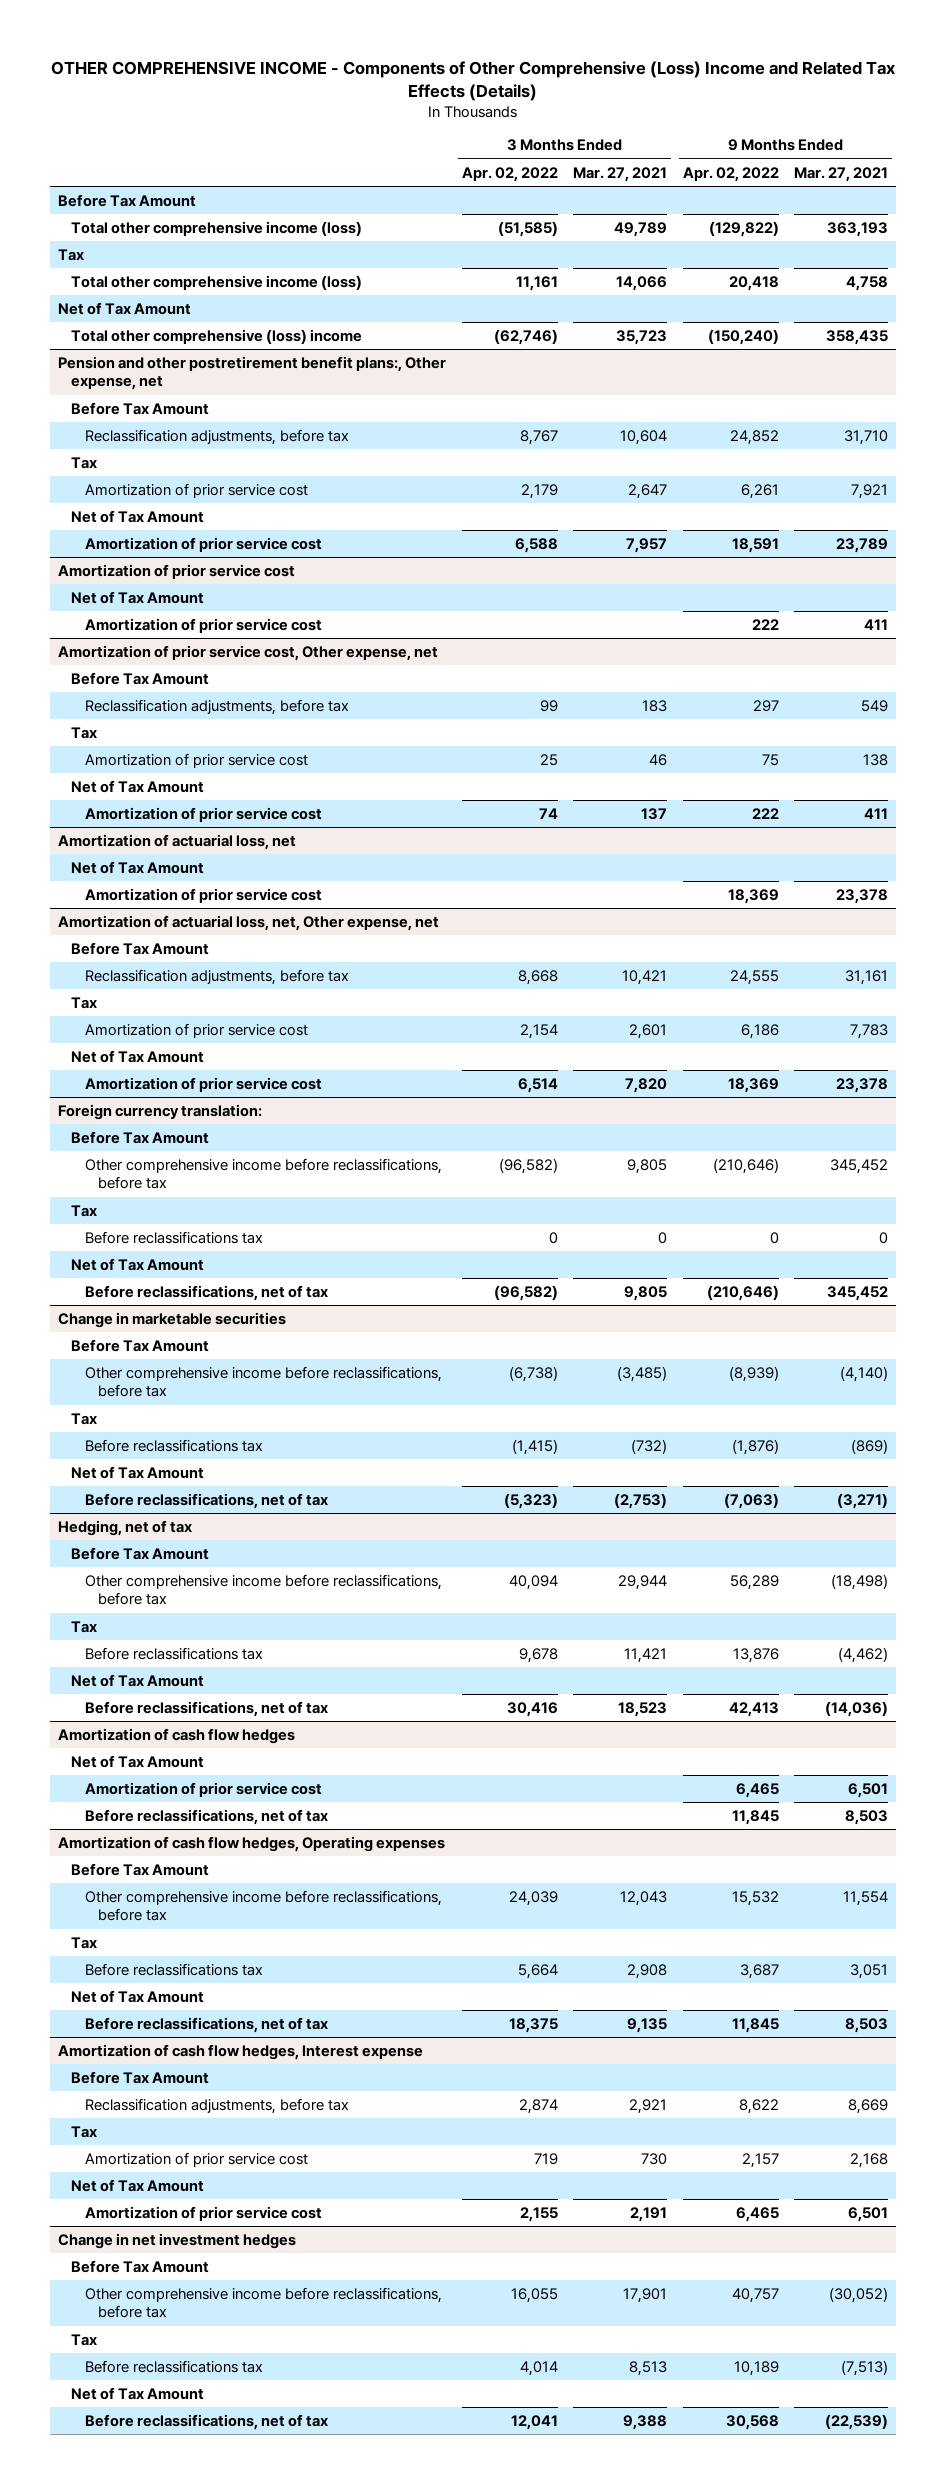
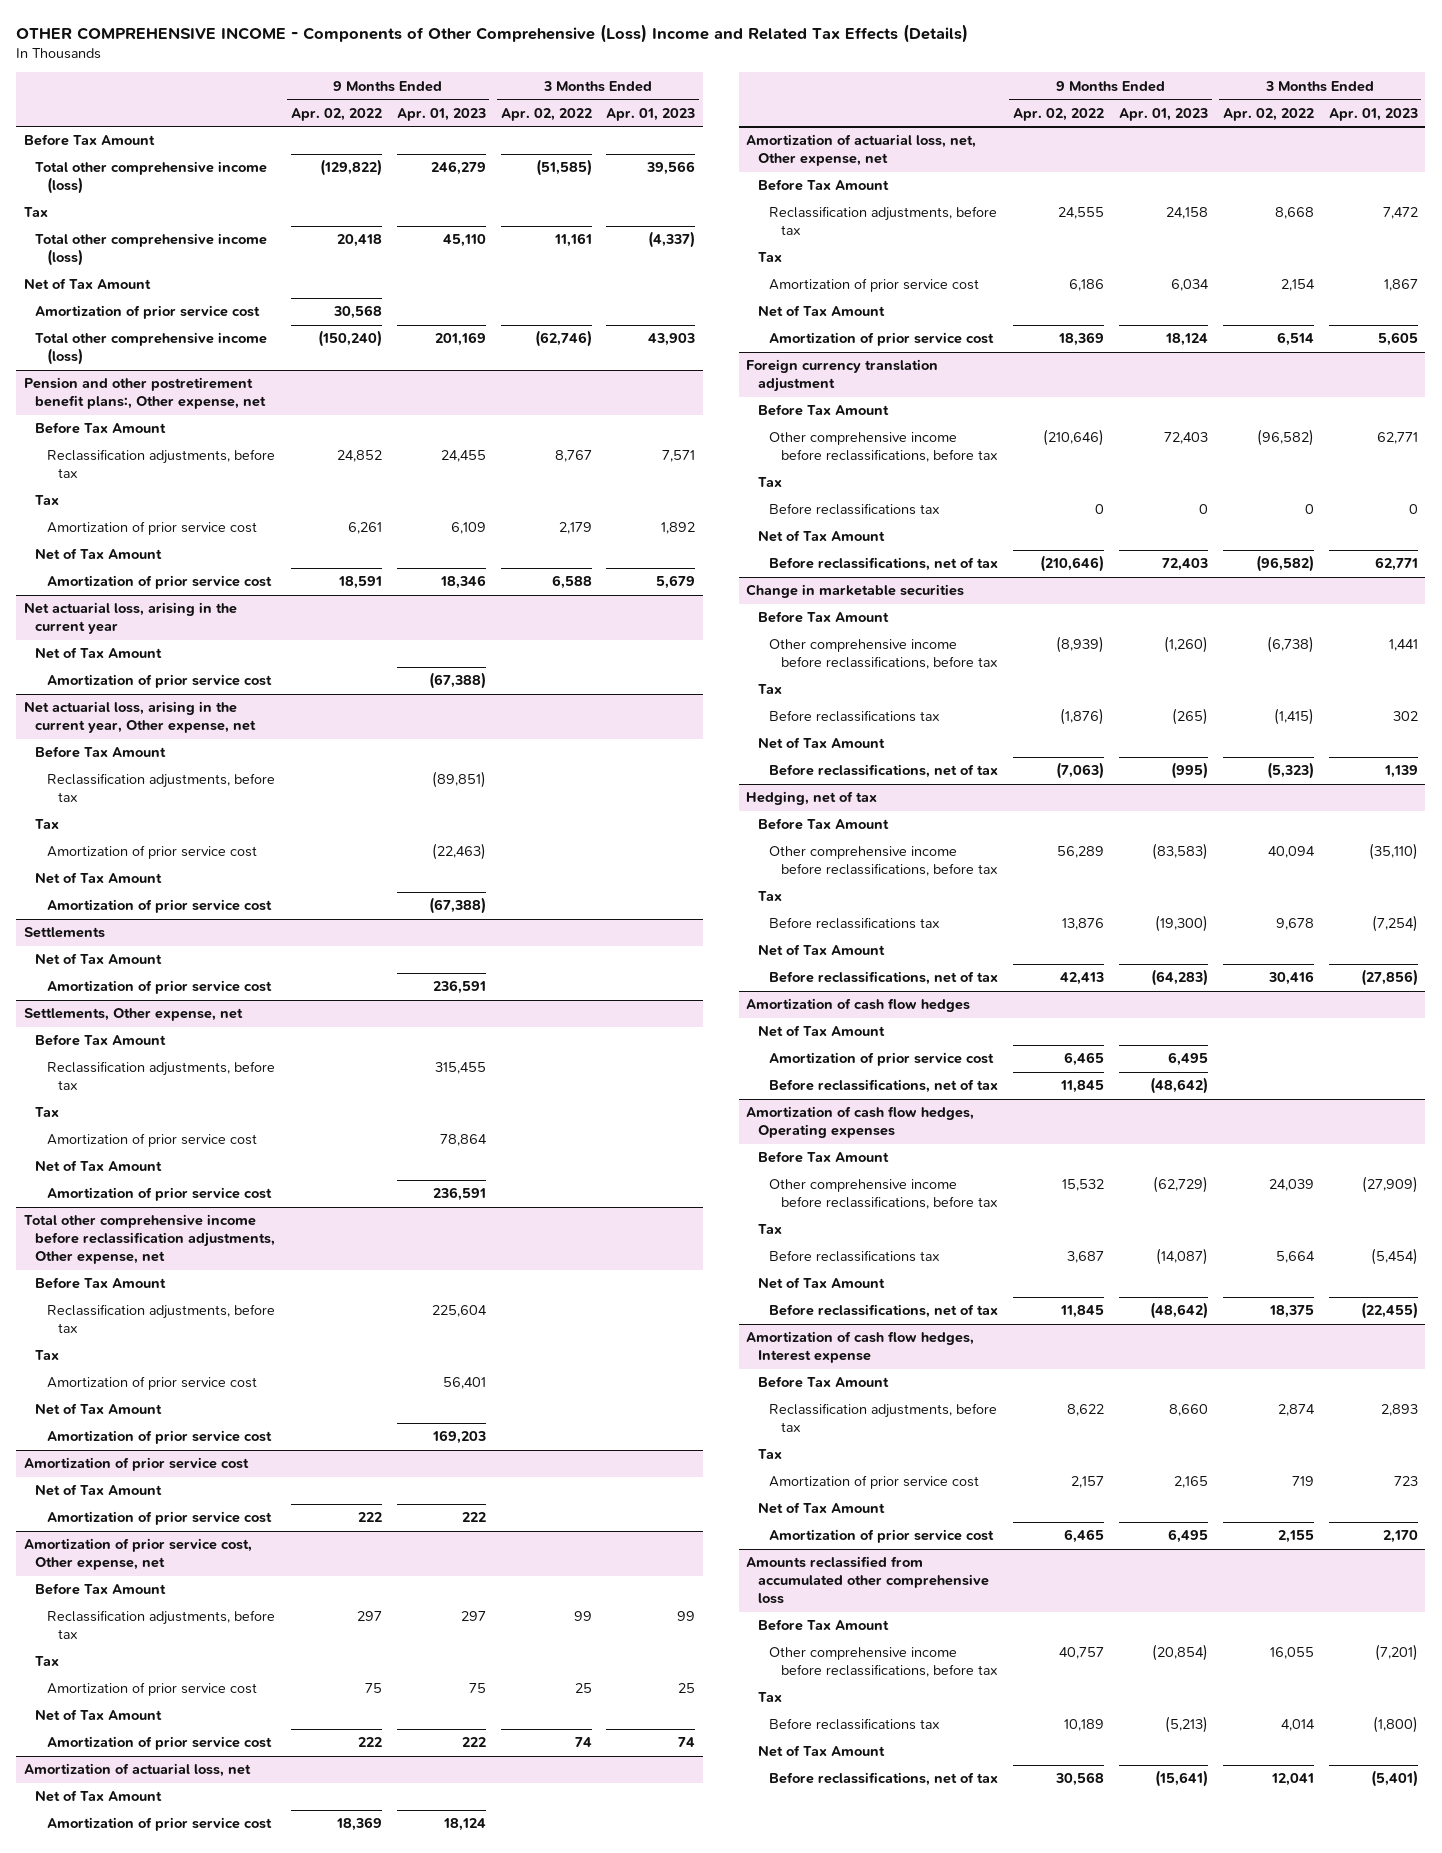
- | 3 Months Ended Apr. 02, 2022 | 3 Months Ended Mar. 27, 2021 | 9 Months Ended Apr. 02, 2022 | 9 Months Ended Mar. 27, 2021
+ | 9 Months Ended Apr. 02, 2022 | 9 Months Ended Apr. 01, 2023 | 3 Months Ended Apr. 02, 2022 | 3 Months Ended Apr. 01, 2023
- Total other comprehensive (loss) income | (62,746) | 35,723 | (150,240) | 358,435
+ Amortization of prior service cost | 30,568 | | |
+ Total other comprehensive income (loss) | (150,240) | 201,169 | (62,746) | 43,903
+ Net actuarial loss, arising in the current year
+ Net of Tax Amount
+ Amortization of prior service cost | | (67,388) | |
+ Net actuarial loss, arising in the current year, Other expense, net
+ Before Tax Amount
+ Reclassification adjustments, before tax | | (89,851) | |
+ Tax
+ Amortization of prior service cost | | (22,463) | |
+ Net of Tax Amount
+ Amortization of prior service cost | | (67,388) | |
+ Settlements
+ Net of Tax Amount
+ Amortization of prior service cost | | 236,591 | |
+ Settlements, Other expense, net
+ Before Tax Amount
+ Reclassification adjustments, before tax | | 315,455 | |
+ Tax
+ Amortization of prior service cost | | 78,864 | |
+ Net of Tax Amount
+ Amortization of prior service cost | | 236,591 | |
+ Total other comprehensive income before reclassification adjustments, Other expense, net
+ Before Tax Amount
+ Reclassification adjustments, before tax | | 225,604 | |
+ Tax
+ Amortization of prior service cost | | 56,401 | |
+ Net of Tax Amount
+ Amortization of prior service cost | | 169,203 | |
- Foreign currency translation:
+ Foreign currency translation adjustment
- Change in net investment hedges
+ Amounts reclassified from accumulated other comprehensive loss

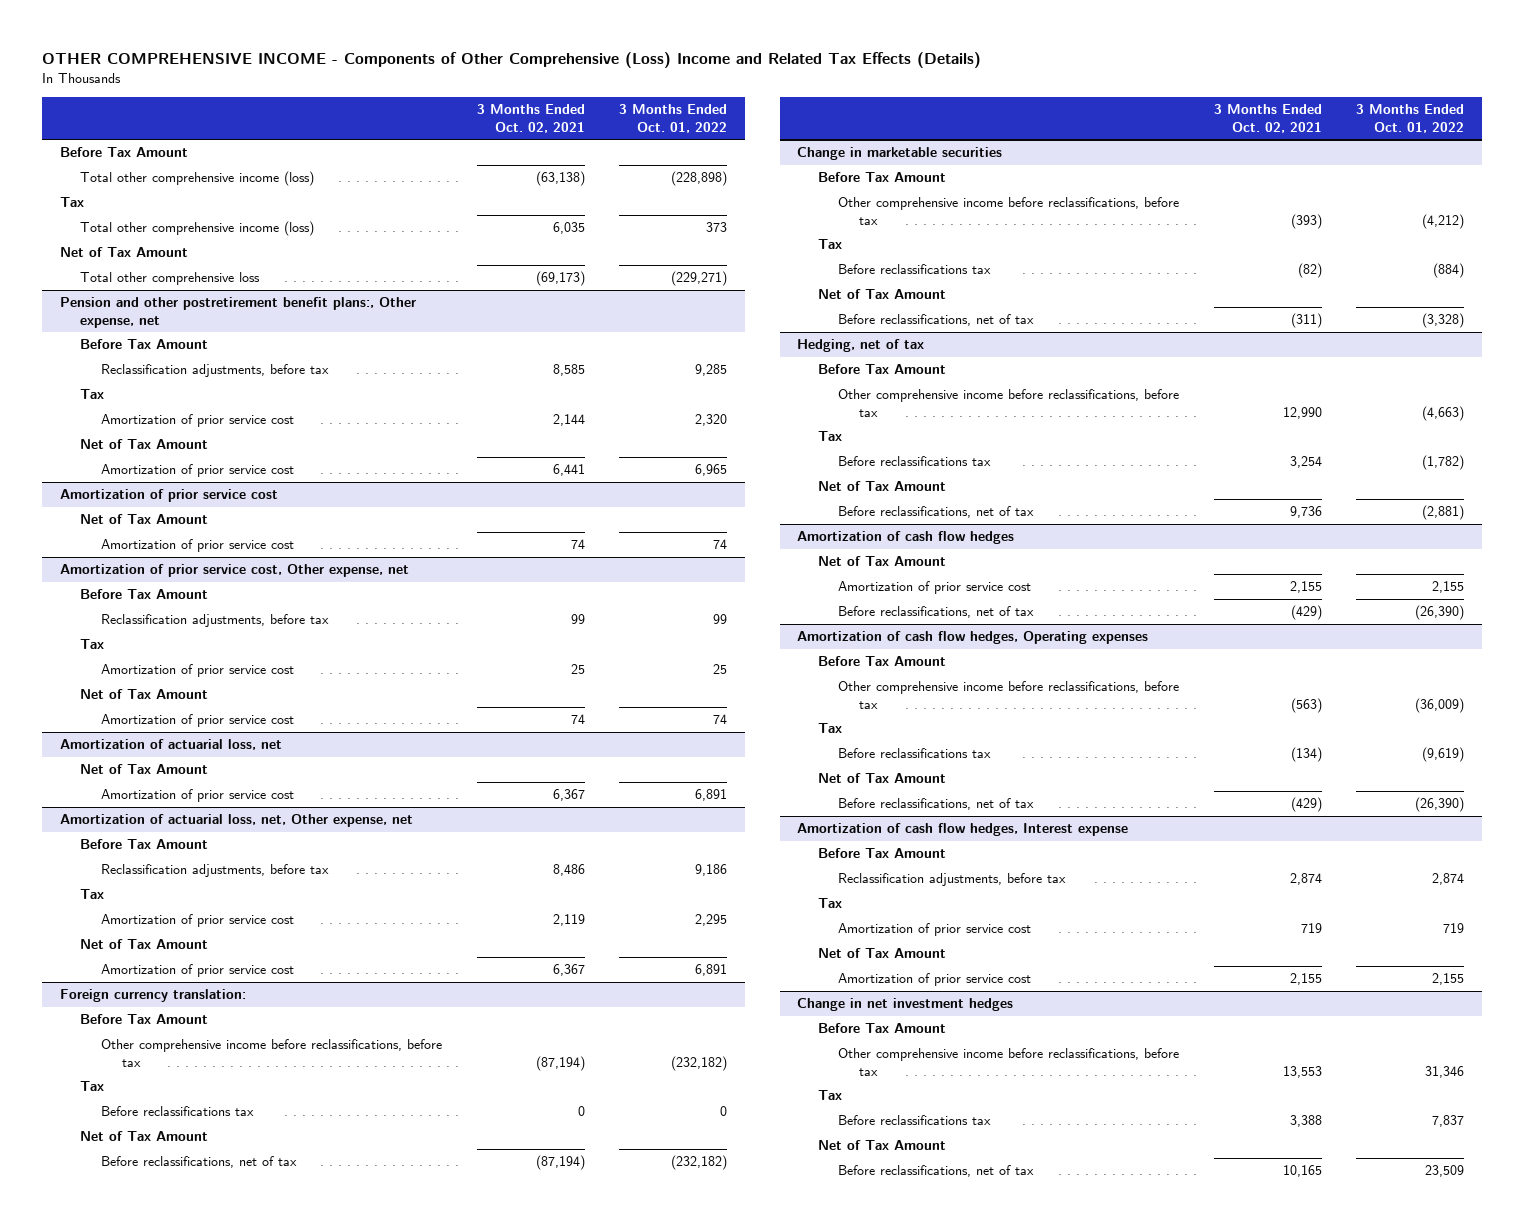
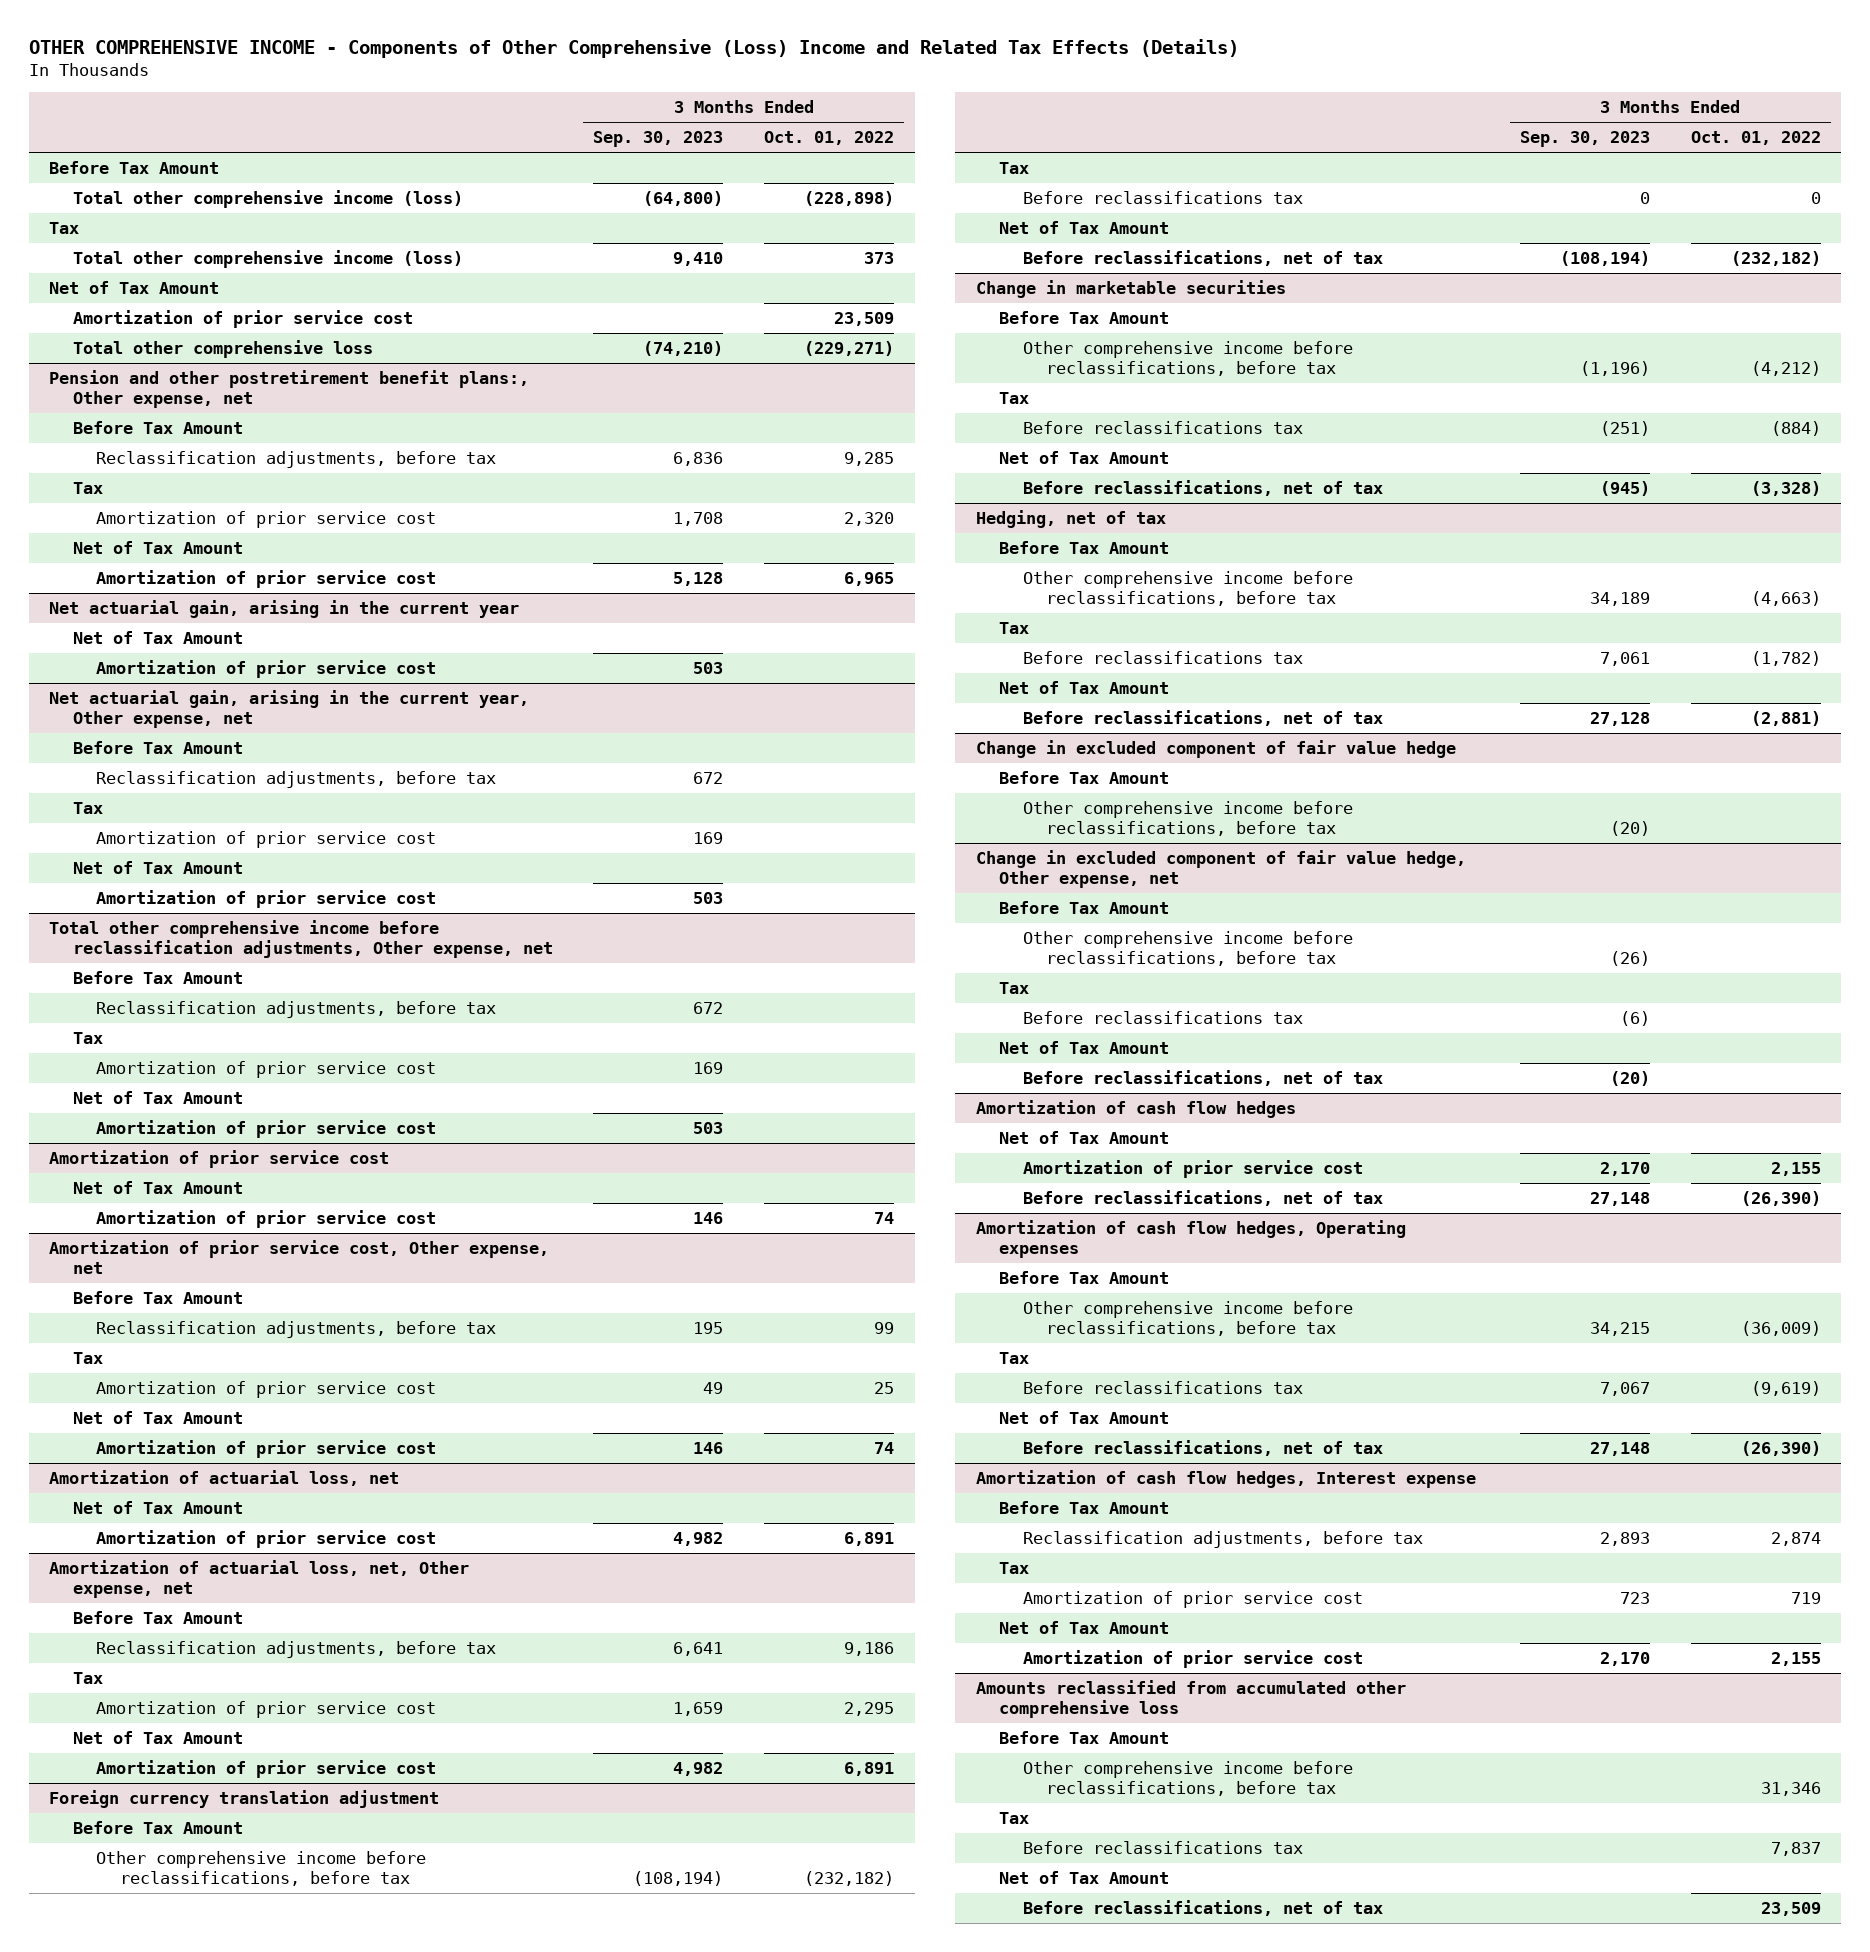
- | 3 Months Ended Oct. 02, 2021 | 3 Months Ended Oct. 01, 2022
+ | 3 Months Ended Sep. 30, 2023 | 3 Months Ended Oct. 01, 2022
+ Amortization of prior service cost | | 23,509
+ Net actuarial gain, arising in the current year
+ Net of Tax Amount
+ Amortization of prior service cost | 503 |
+ Net actuarial gain, arising in the current year, Other expense, net
+ Before Tax Amount
+ Reclassification adjustments, before tax | 672 |
+ Tax
+ Amortization of prior service cost | 169 |
+ Net of Tax Amount
+ Amortization of prior service cost | 503 |
+ Total other comprehensive income before reclassification adjustments, Other expense, net
+ Before Tax Amount
+ Reclassification adjustments, before tax | 672 |
+ Tax
+ Amortization of prior service cost | 169 |
+ Net of Tax Amount
+ Amortization of prior service cost | 503 |
- Foreign currency translation:
+ Foreign currency translation adjustment
+ Change in excluded component of fair value hedge
+ Before Tax Amount
+ Other comprehensive income before reclassifications, before tax | (20) |
+ Change in excluded component of fair value hedge, Other expense, net
+ Before Tax Amount
+ Other comprehensive income before reclassifications, before tax | (26) |
+ Tax
+ Before reclassifications tax | (6) |
+ Net of Tax Amount
+ Before reclassifications, net of tax | (20) |
- Change in net investment hedges
+ Amounts reclassified from accumulated other comprehensive loss

